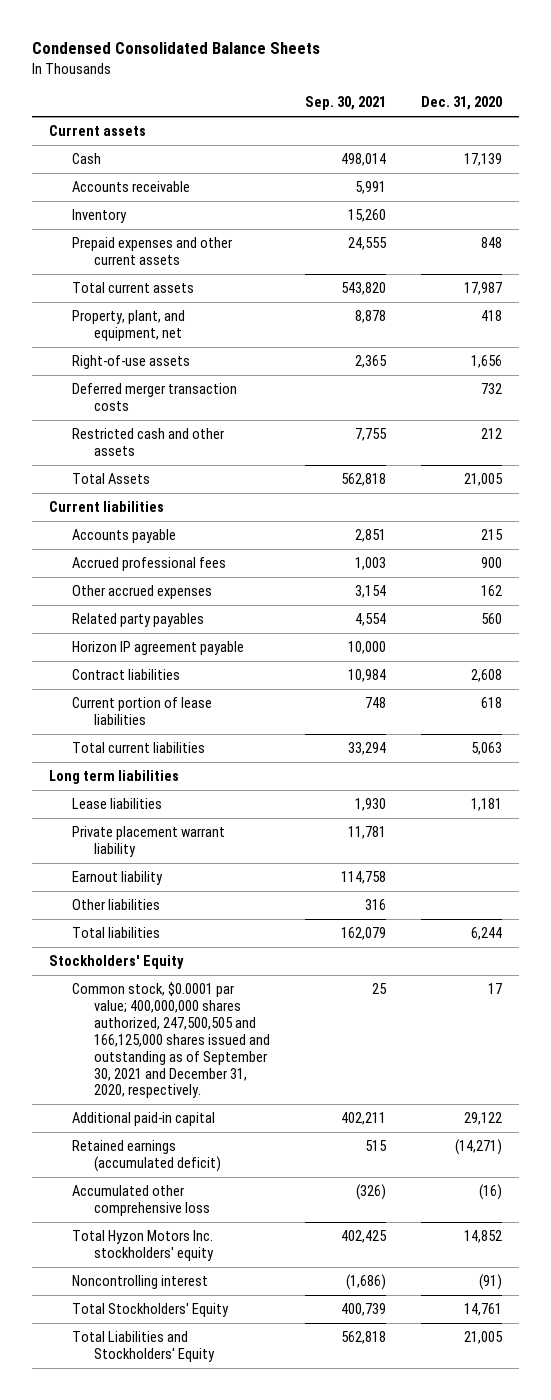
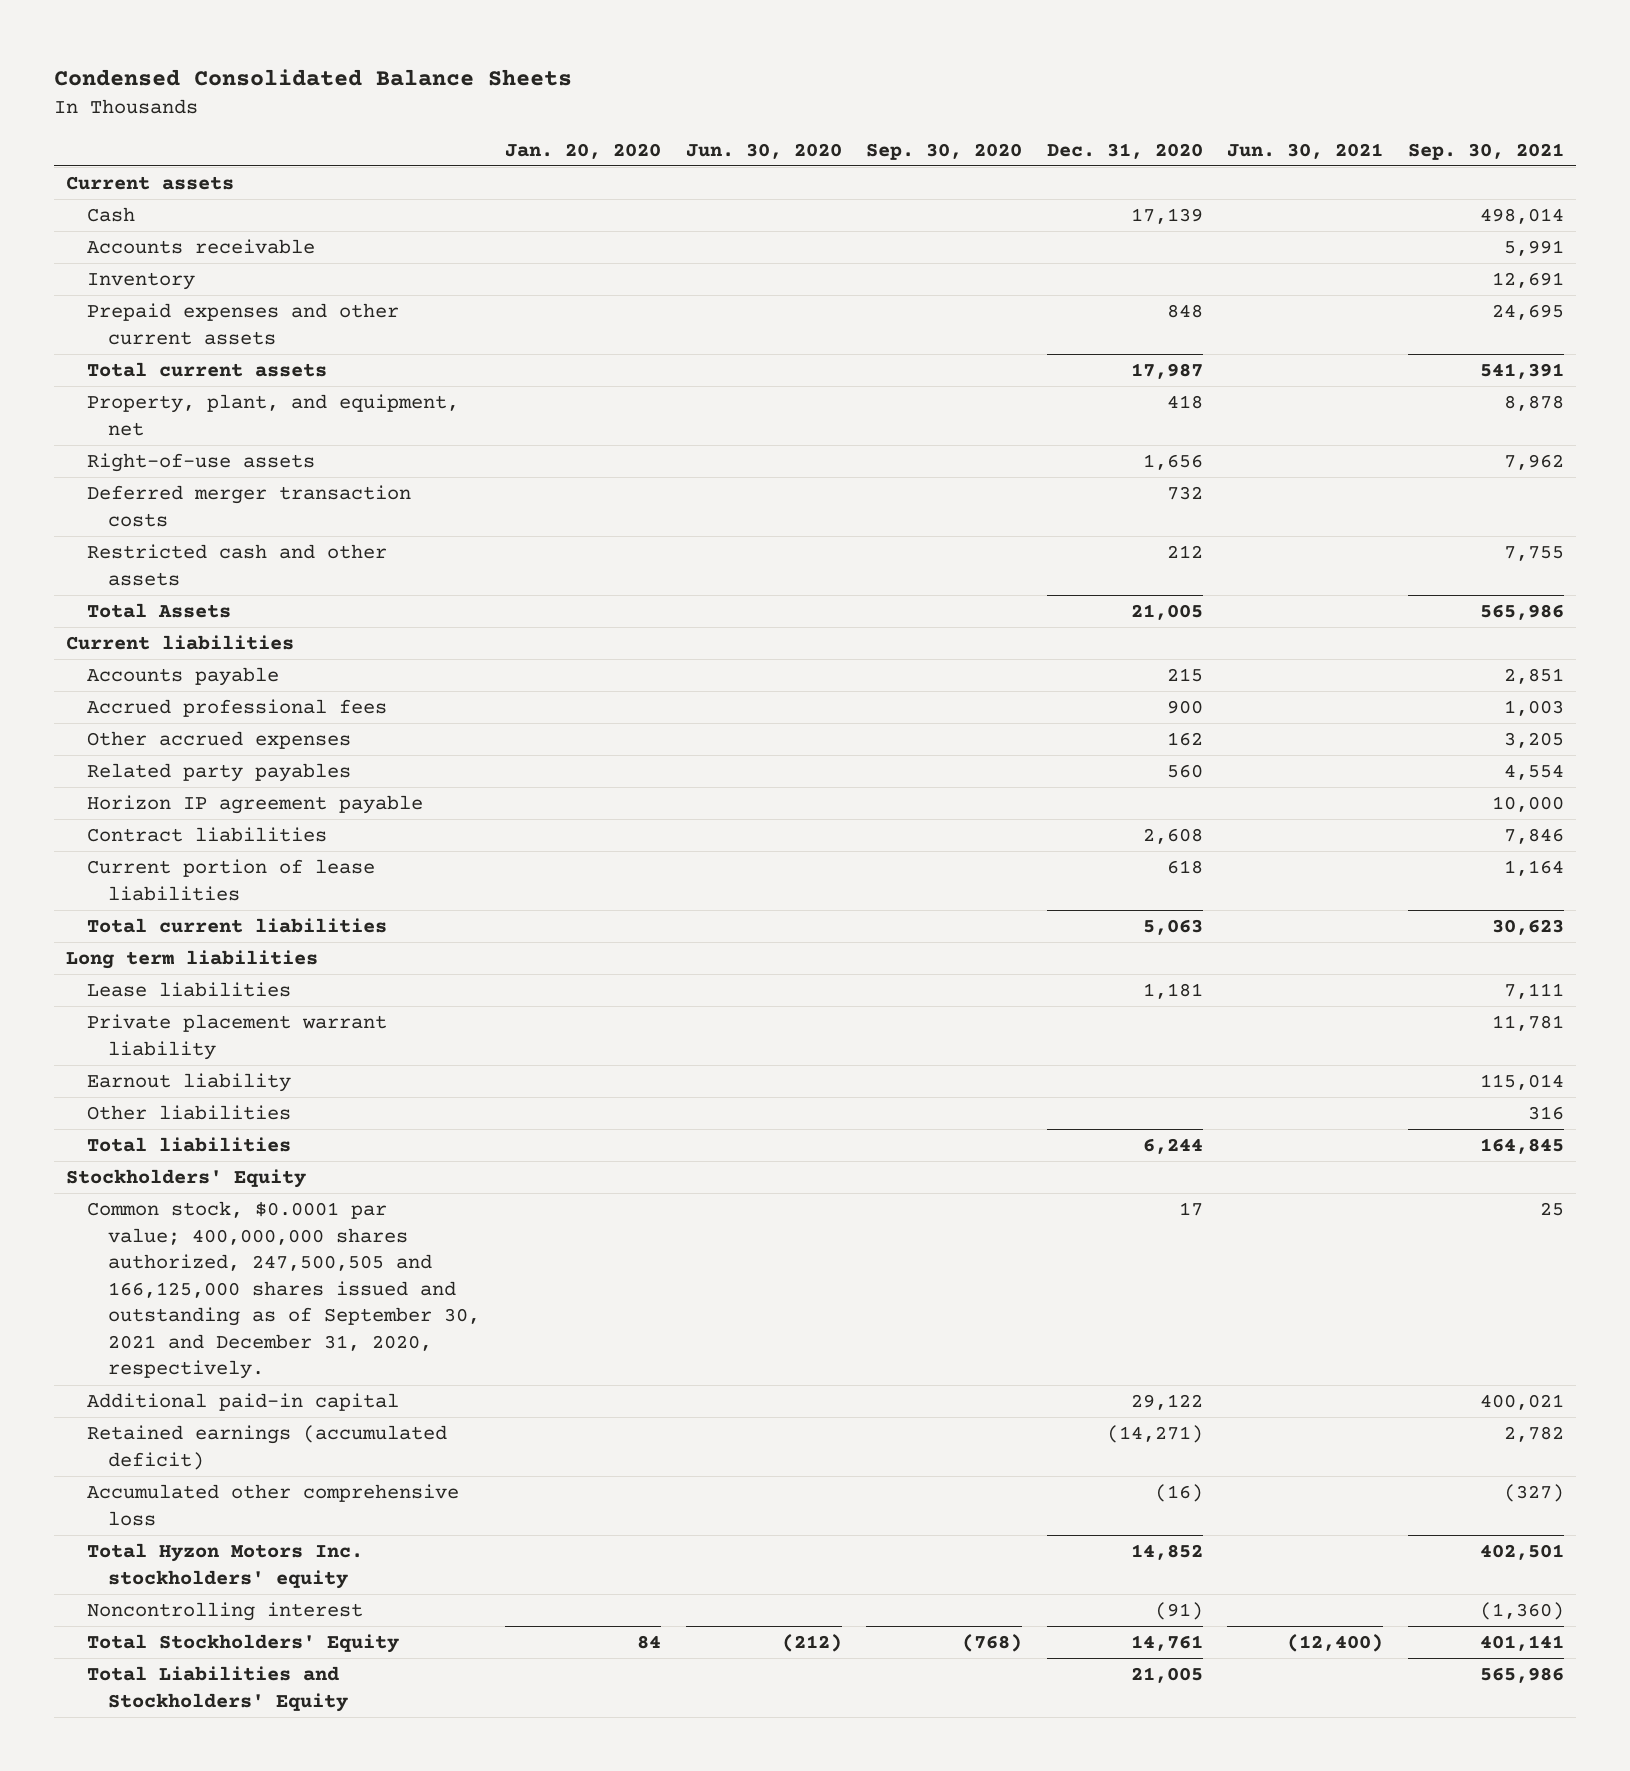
- | Sep. 30, 2021 | Dec. 31, 2020
+ | Jan. 20, 2020 | Jun. 30, 2020 | Sep. 30, 2020 | Dec. 31, 2020 | Jun. 30, 2021 | Sep. 30, 2021
- Inventory | 15,260 |
- Prepaid expenses and other current assets | 24,555 | 848
- Total current assets | 543,820 | 17,987
+ Inventory | | | | | | 12,691
+ Prepaid expenses and other current assets | | | | 848 | | 24,695
+ Total current assets | | | | 17,987 | | 541,391
- Right-of-use assets | 2,365 | 1,656
+ Right-of-use assets | | | | 1,656 | | 7,962
- Total Assets | 562,818 | 21,005
+ Total Assets | | | | 21,005 | | 565,986
- Other accrued expenses | 3,154 | 162
+ Other accrued expenses | | | | 162 | | 3,205
- Contract liabilities | 10,984 | 2,608
- Current portion of lease liabilities | 748 | 618
- Total current liabilities | 33,294 | 5,063
+ Contract liabilities | | | | 2,608 | | 7,846
+ Current portion of lease liabilities | | | | 618 | | 1,164
+ Total current liabilities | | | | 5,063 | | 30,623
- Lease liabilities | 1,930 | 1,181
+ Lease liabilities | | | | 1,181 | | 7,111
- Earnout liability | 114,758 |
+ Earnout liability | | | | | | 115,014
- Total liabilities | 162,079 | 6,244
+ Total liabilities | | | | 6,244 | | 164,845
- Additional paid-in capital | 402,211 | 29,122
- Retained earnings (accumulated deficit) | 515 | (14,271)
- Accumulated other comprehensive loss | (326) | (16)
- Total Hyzon Motors Inc. stockholders' equity | 402,425 | 14,852
- Noncontrolling interest | (1,686) | (91)
- Total Stockholders' Equity | 400,739 | 14,761
- Total Liabilities and Stockholders' Equity | 562,818 | 21,005
+ Additional paid-in capital | | | | 29,122 | | 400,021
+ Retained earnings (accumulated deficit) | | | | (14,271) | | 2,782
+ Accumulated other comprehensive loss | | | | (16) | | (327)
+ Total Hyzon Motors Inc. stockholders' equity | | | | 14,852 | | 402,501
+ Noncontrolling interest | | | | (91) | | (1,360)
+ Total Stockholders' Equity | 84 | (212) | (768) | 14,761 | (12,400) | 401,141
+ Total Liabilities and Stockholders' Equity | | | | 21,005 | | 565,986

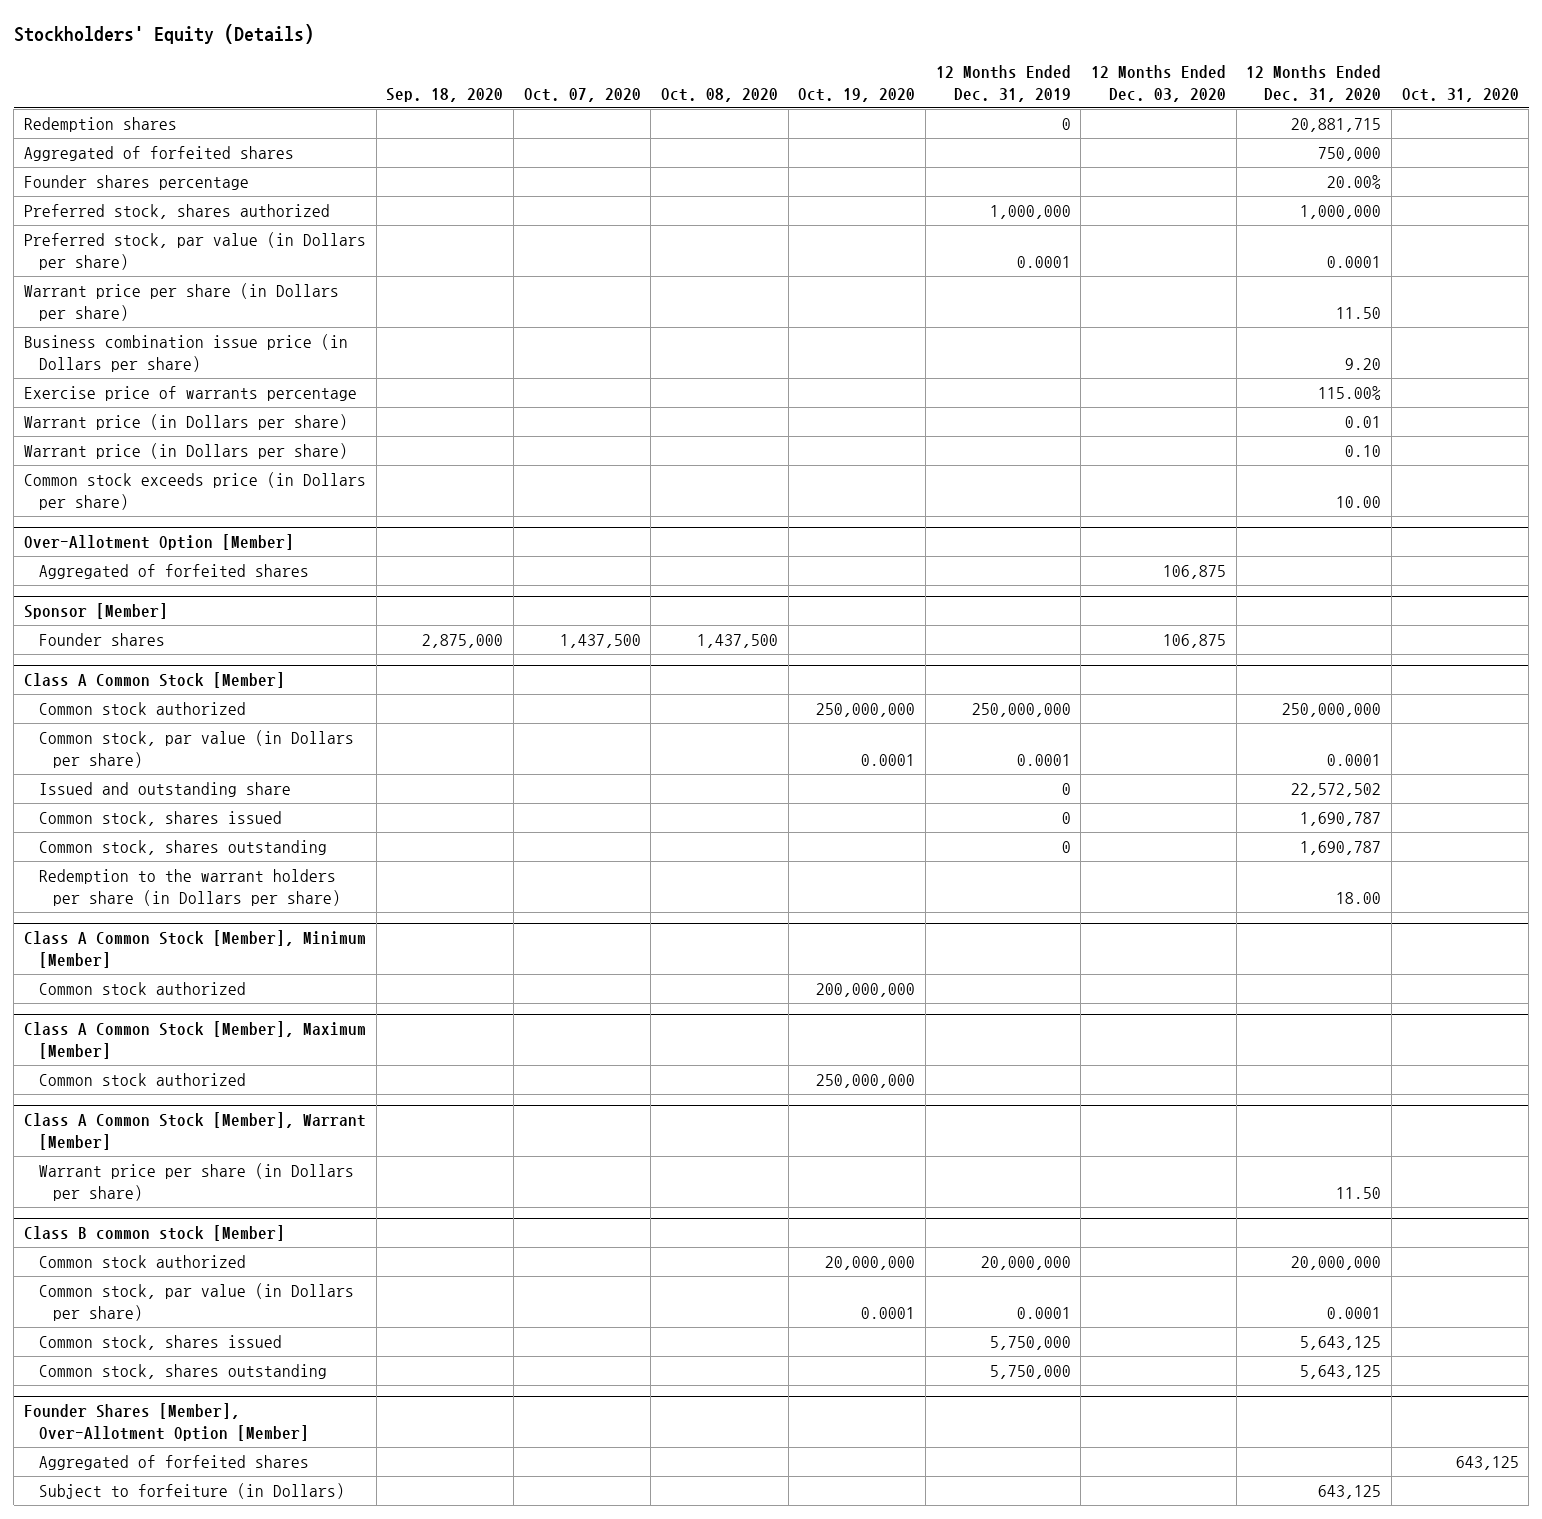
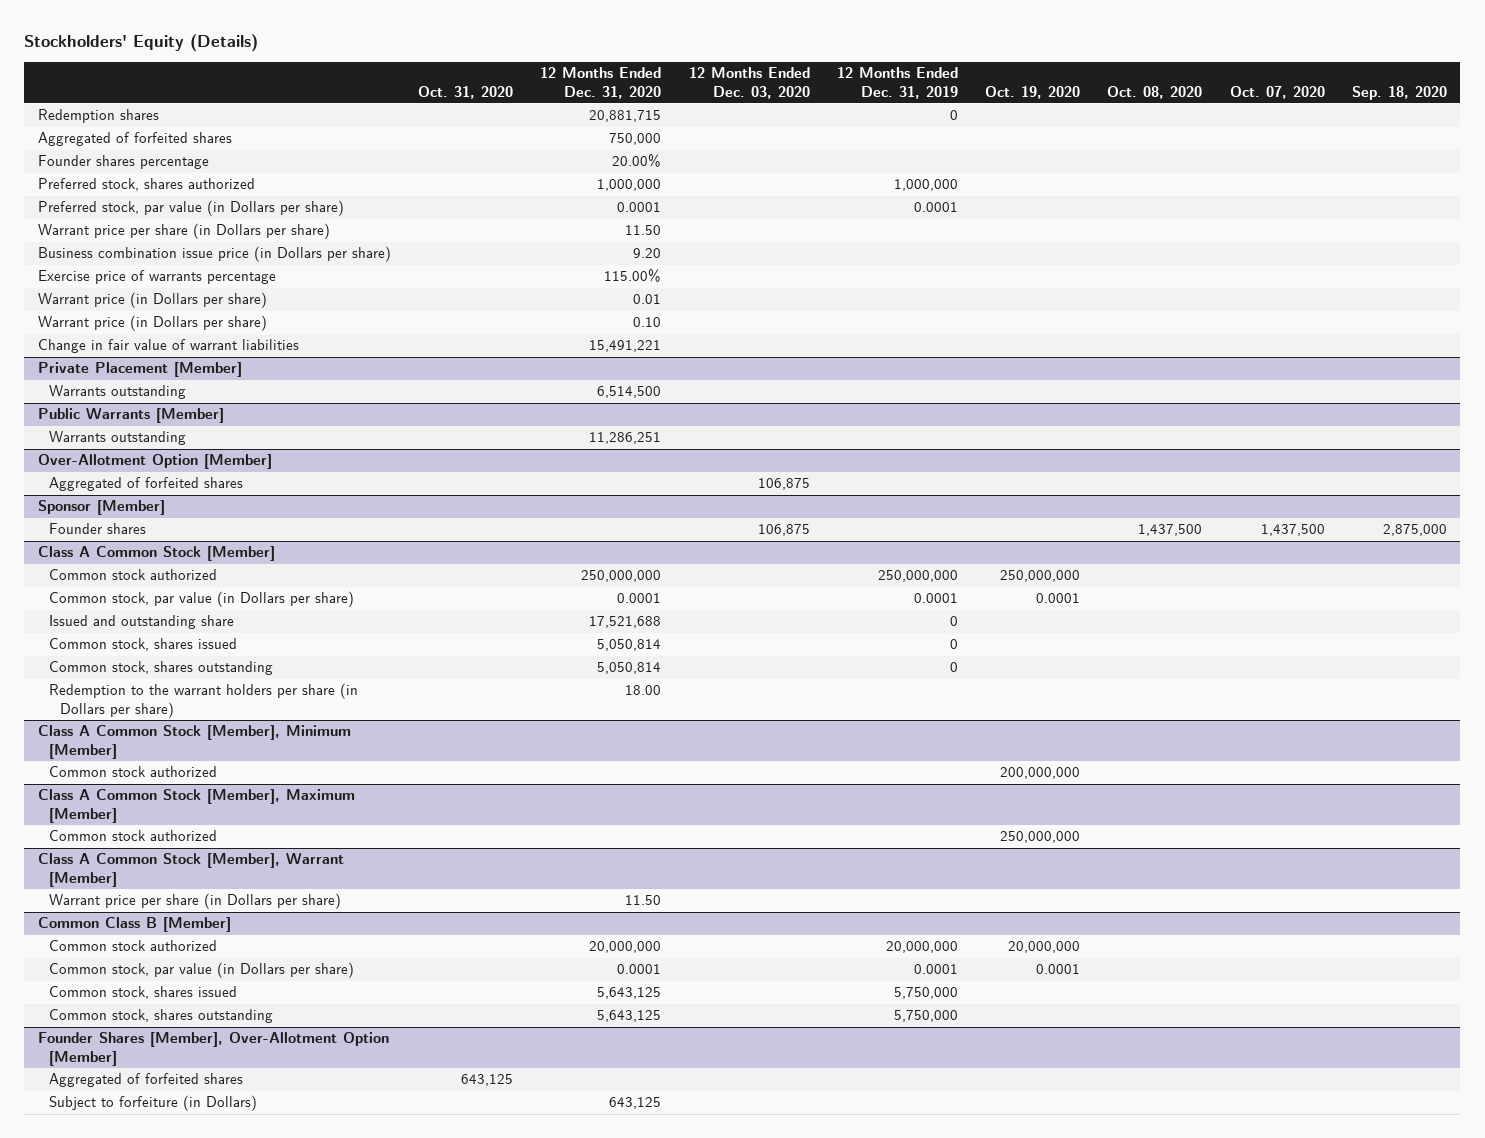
- | Sep. 18, 2020 | Oct. 07, 2020 | Oct. 08, 2020 | Oct. 19, 2020 | 12 Months Ended Dec. 31, 2019 | 12 Months Ended Dec. 03, 2020 | 12 Months Ended Dec. 31, 2020 | Oct. 31, 2020
+ | Oct. 31, 2020 | 12 Months Ended Dec. 31, 2020 | 12 Months Ended Dec. 03, 2020 | 12 Months Ended Dec. 31, 2019 | Oct. 19, 2020 | Oct. 08, 2020 | Oct. 07, 2020 | Sep. 18, 2020
- Common stock exceeds price (in Dollars per share) | | | | | | | 10.00 |
+ Change in fair value of warrant liabilities | | 15,491,221 | | | | | |
+ Private Placement [Member]
+ Warrants outstanding | | 6,514,500 | | | | | |
+ Public Warrants [Member]
+ Warrants outstanding | | 11,286,251 | | | | | |
@ Class A Common Stock [Member]
- Issued and outstanding share | | | | | 0 | | 22,572,502 |
- Common stock, shares issued | | | | | 0 | | 1,690,787 |
- Common stock, shares outstanding | | | | | 0 | | 1,690,787 |
+ Issued and outstanding share | | 17,521,688 | | 0 | | | |
+ Common stock, shares issued | | 5,050,814 | | 0 | | | |
+ Common stock, shares outstanding | | 5,050,814 | | 0 | | | |
- Class B common stock [Member]
+ Common Class B [Member]

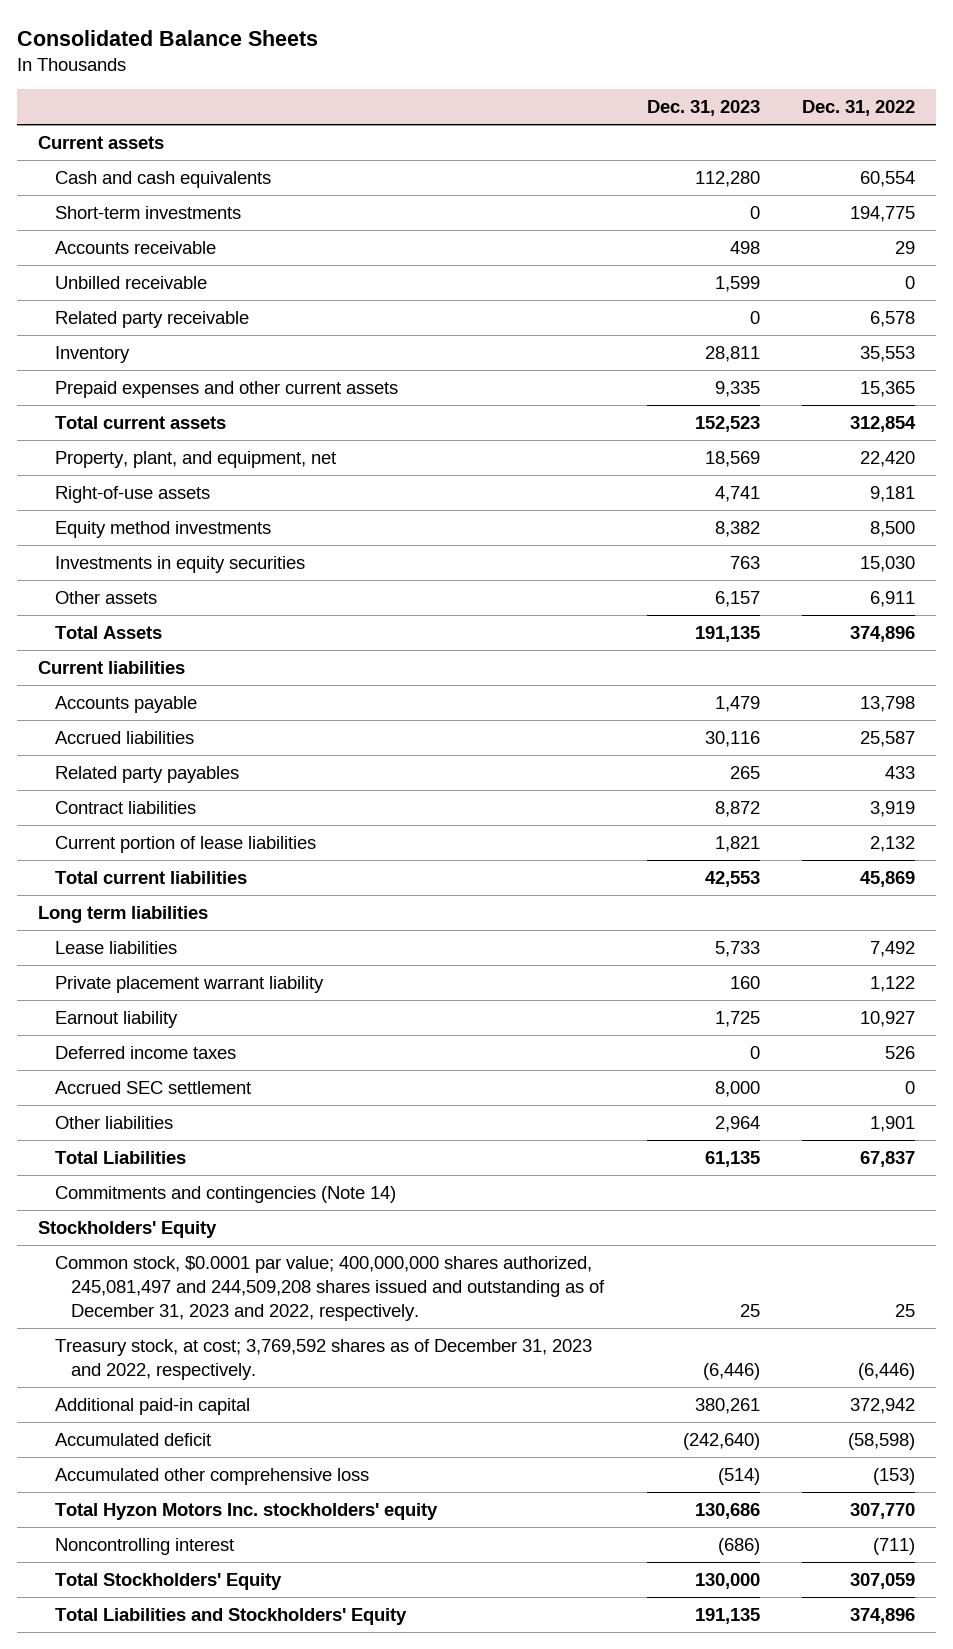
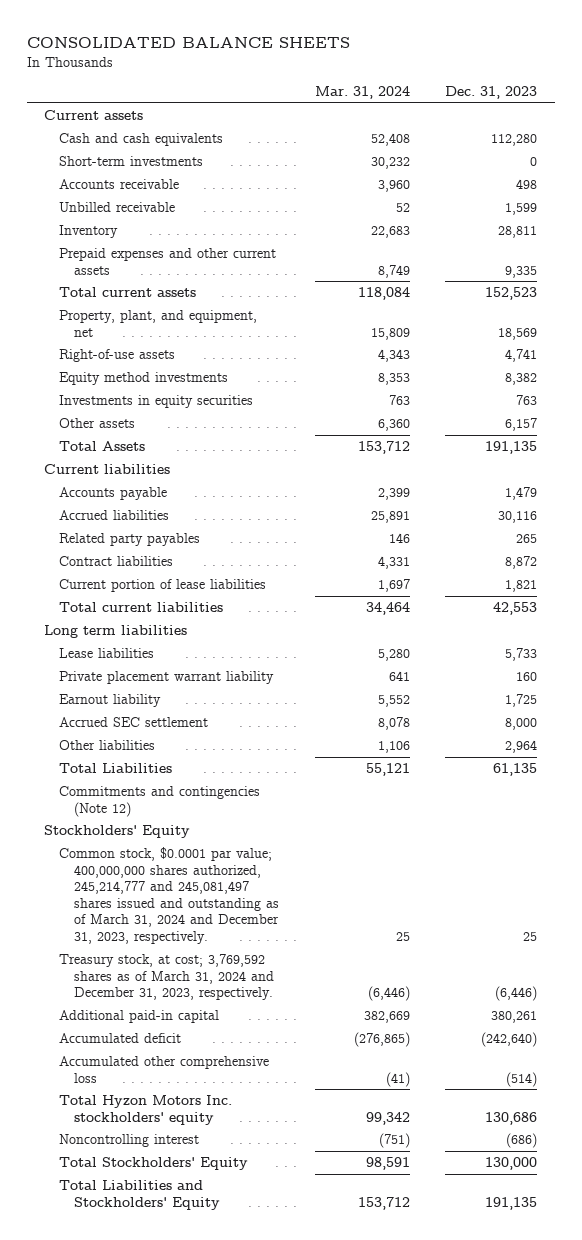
- Consolidated Balance Sheets
+ CONSOLIDATED BALANCE SHEETS
- | Dec. 31, 2023 | Dec. 31, 2022
+ | Mar. 31, 2024 | Dec. 31, 2023
- Related party receivable | 0 | 6,578
- Deferred income taxes | 0 | 526
- Commitments and contingencies (Note 14)
+ Commitments and contingencies (Note 12)
- Common stock, $0.0001 par value; 400,000,000 shares authorized, 245,081,497 and 244,509,208 shares issued and outstanding as of December 31, 2023 and 2022, respectively. | 25 | 25
- Treasury stock, at cost; 3,769,592 shares as of December 31, 2023 and 2022, respectively. | (6,446) | (6,446)
+ Common stock, $0.0001 par value; 400,000,000 shares authorized, 245,214,777 and 245,081,497 shares issued and outstanding as of March 31, 2024 and December 31, 2023, respectively. | 25 | 25
+ Treasury stock, at cost; 3,769,592 shares as of March 31, 2024 and December 31, 2023, respectively. | (6,446) | (6,446)

